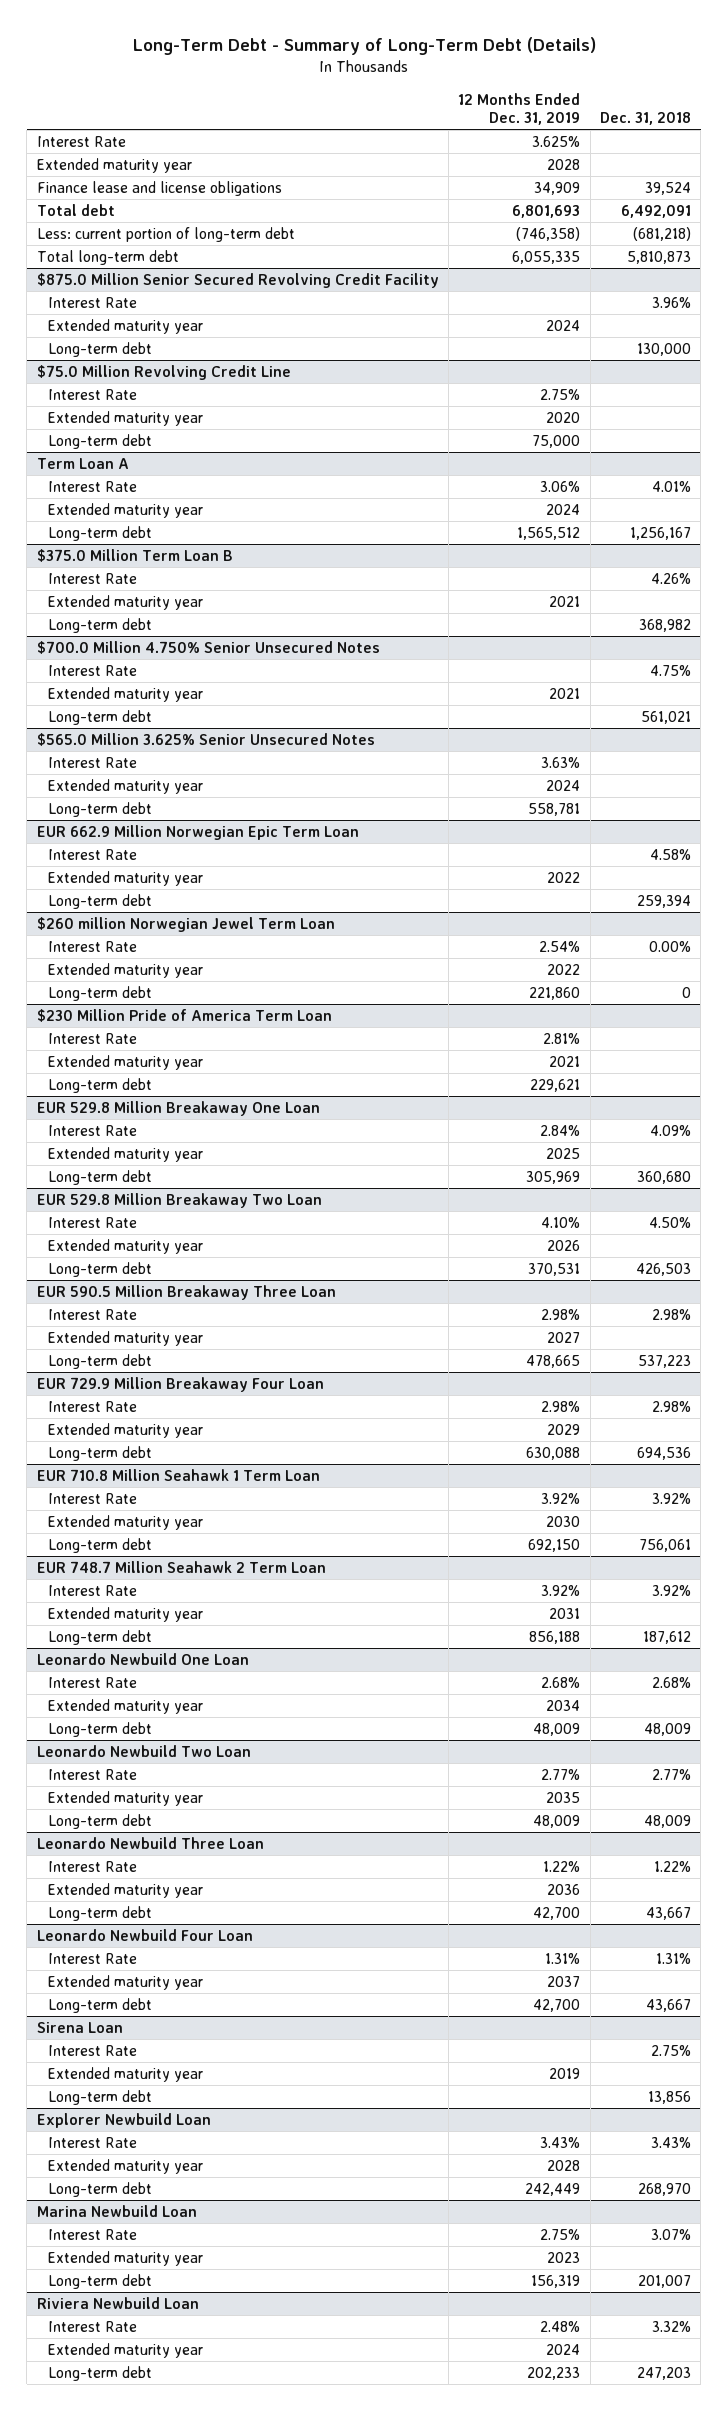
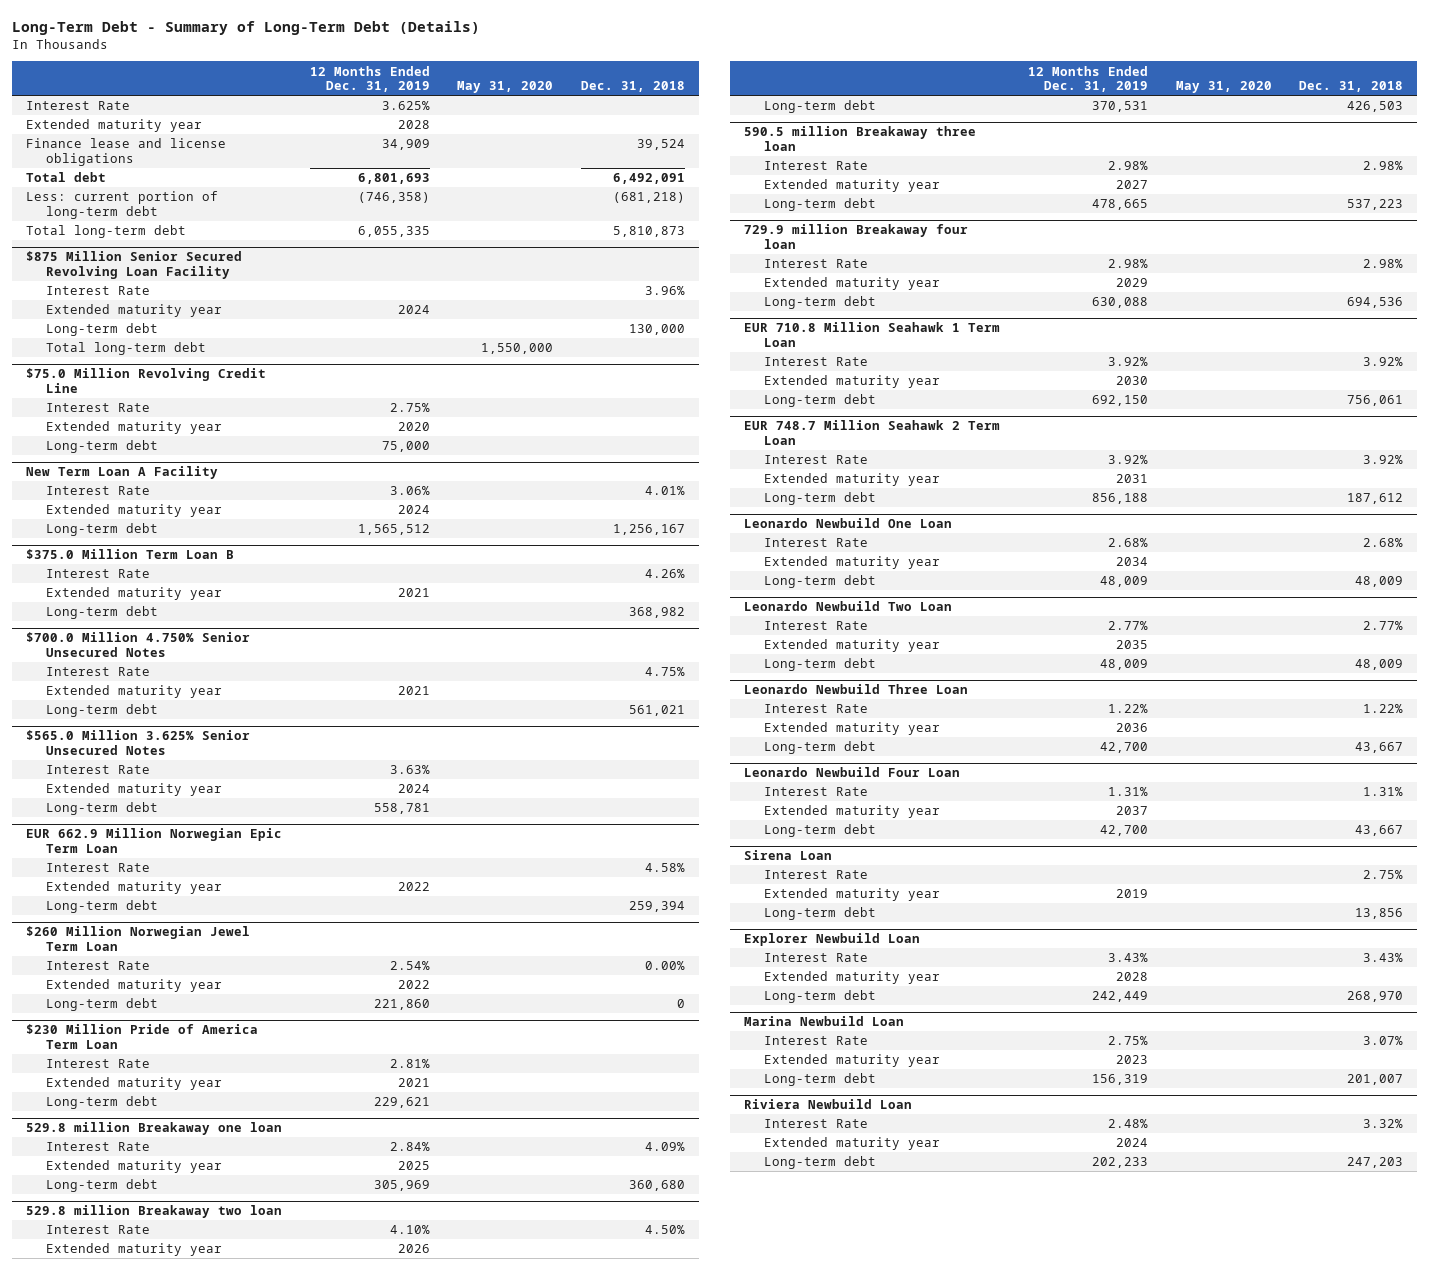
- | 12 Months Ended Dec. 31, 2019 | Dec. 31, 2018
+ | 12 Months Ended Dec. 31, 2019 | May 31, 2020 | Dec. 31, 2018
- $875.0 Million Senior Secured Revolving Credit Facility
+ $875 Million Senior Secured Revolving Loan Facility
+ Total long-term debt | | 1,550,000 |
- Term Loan A
+ New Term Loan A Facility
- $260 million Norwegian Jewel Term Loan
+ $260 Million Norwegian Jewel Term Loan
- EUR 529.8 Million Breakaway One Loan
+ 529.8 million Breakaway one loan
- EUR 529.8 Million Breakaway Two Loan
+ 529.8 million Breakaway two loan
- EUR 590.5 Million Breakaway Three Loan
+ 590.5 million Breakaway three loan
- EUR 729.9 Million Breakaway Four Loan
+ 729.9 million Breakaway four loan

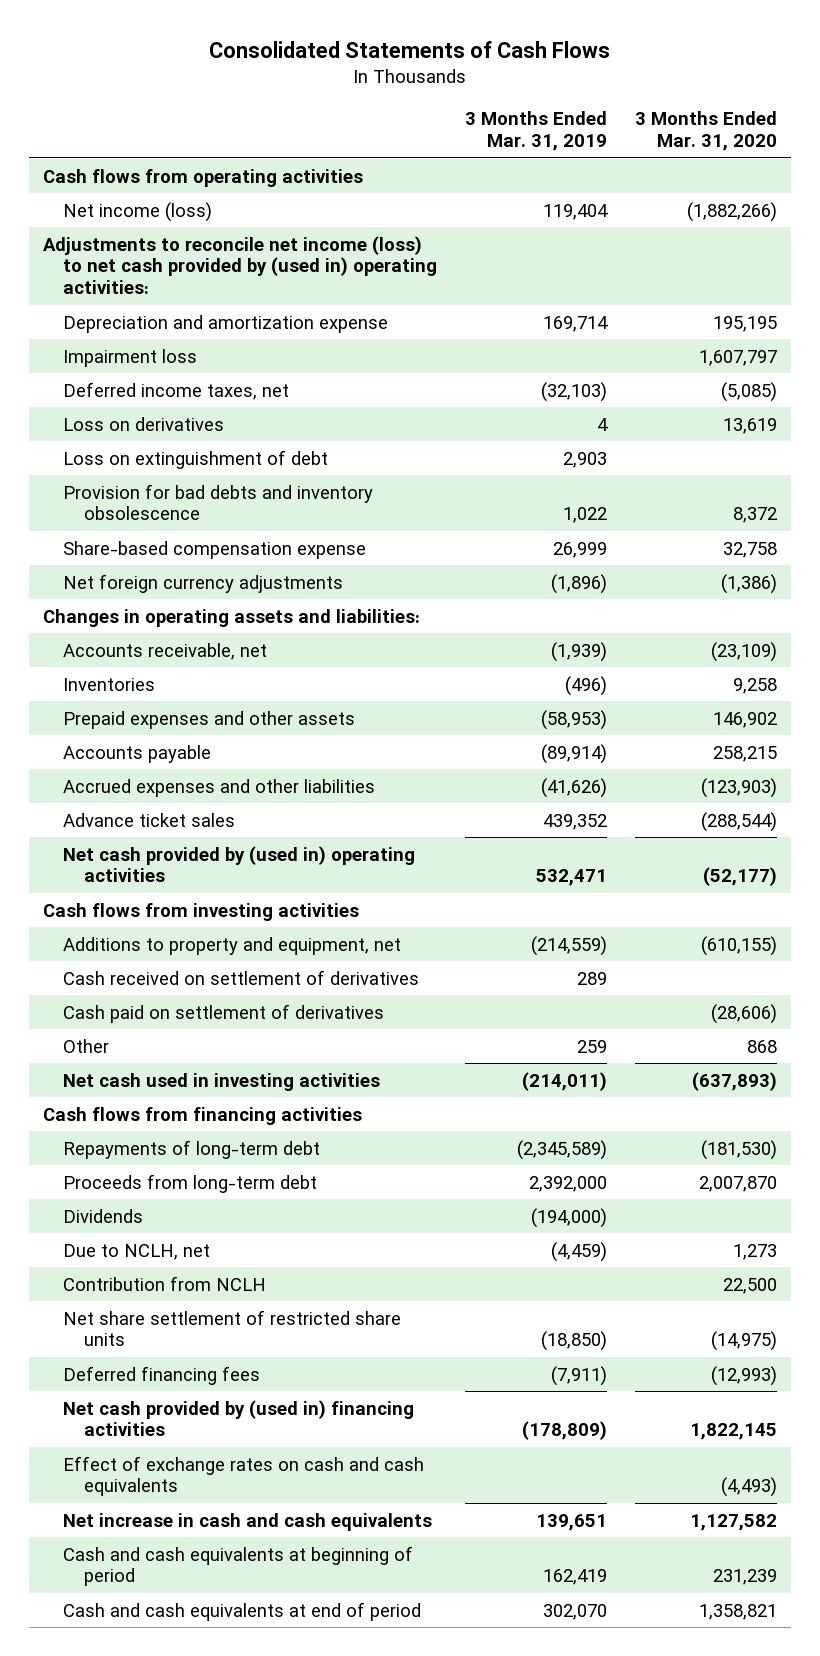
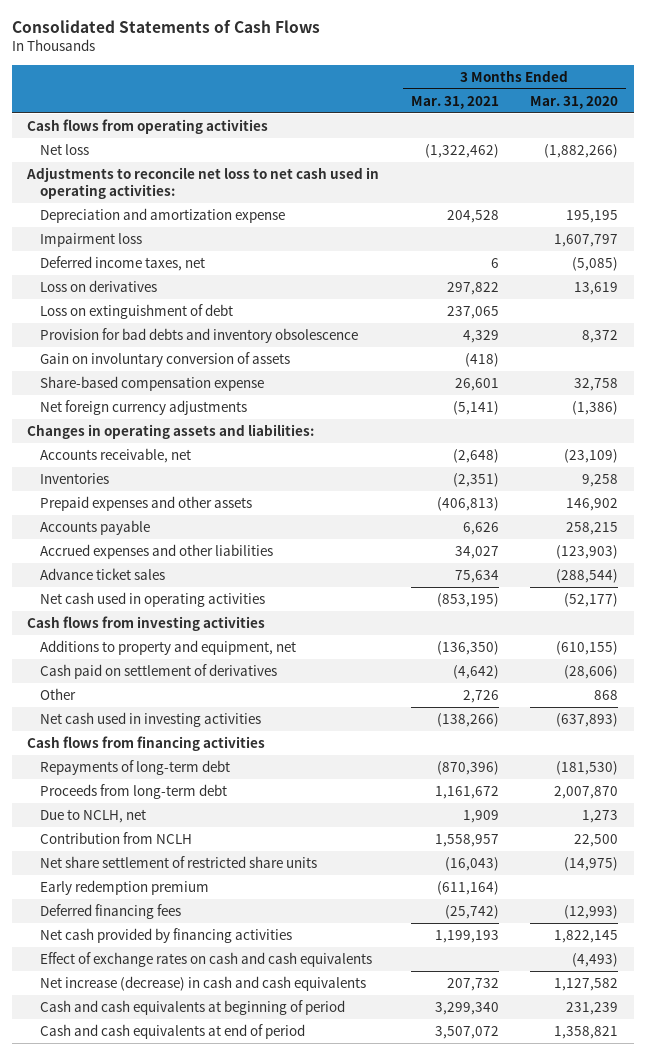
- | 3 Months Ended Mar. 31, 2019 | 3 Months Ended Mar. 31, 2020
+ | 3 Months Ended Mar. 31, 2021 | 3 Months Ended Mar. 31, 2020
- Net income (loss) | 119,404 | (1,882,266)
- Adjustments to reconcile net income (loss) to net cash provided by (used in) operating activities:
+ Net loss | (1,322,462) | (1,882,266)
+ Adjustments to reconcile net loss to net cash used in operating activities:
+ Gain on involuntary conversion of assets | (418) |
- Net cash provided by (used in) operating activities | 532,471 | (52,177)
+ Net cash used in operating activities | (853,195) | (52,177)
- Cash received on settlement of derivatives | 289 |
- Dividends | (194,000) |
+ Early redemption premium | (611,164) |
- Net cash provided by (used in) financing activities | (178,809) | 1,822,145
+ Net cash provided by financing activities | 1,199,193 | 1,822,145
- Net increase in cash and cash equivalents | 139,651 | 1,127,582
+ Net increase (decrease) in cash and cash equivalents | 207,732 | 1,127,582

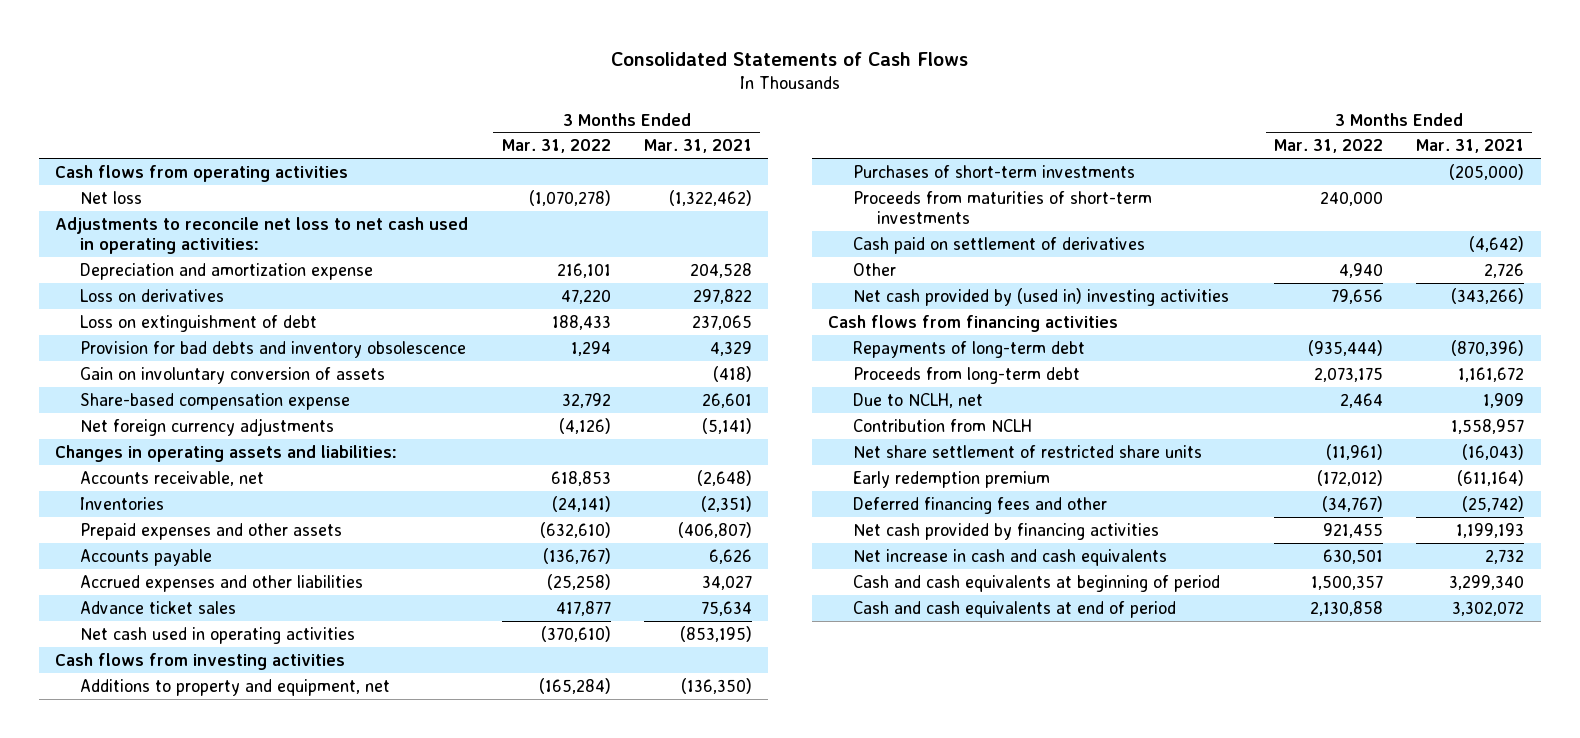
- | 3 Months Ended Mar. 31, 2021 | 3 Months Ended Mar. 31, 2020
+ | 3 Months Ended Mar. 31, 2022 | 3 Months Ended Mar. 31, 2021
- Impairment loss | | 1,607,797
- Deferred income taxes, net | 6 | (5,085)
- Prepaid expenses and other assets | (406,813) | 146,902
+ Prepaid expenses and other assets | (632,610) | (406,807)
+ Purchases of short-term investments | | (205,000)
+ Proceeds from maturities of short-term investments | 240,000 |
- Net cash used in investing activities | (138,266) | (637,893)
+ Net cash provided by (used in) investing activities | 79,656 | (343,266)
- Deferred financing fees | (25,742) | (12,993)
+ Deferred financing fees and other | (34,767) | (25,742)
- Effect of exchange rates on cash and cash equivalents | | (4,493)
- Net increase (decrease) in cash and cash equivalents | 207,732 | 1,127,582
+ Net increase in cash and cash equivalents | 630,501 | 2,732
- Cash and cash equivalents at end of period | 3,507,072 | 1,358,821
+ Cash and cash equivalents at end of period | 2,130,858 | 3,302,072

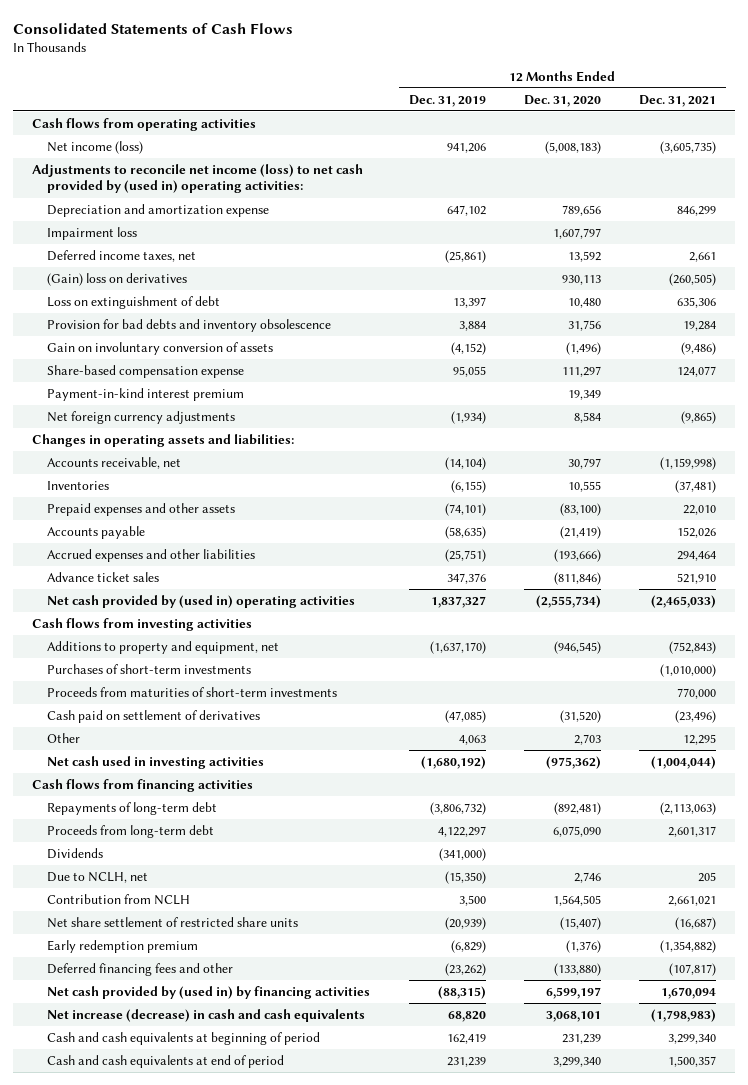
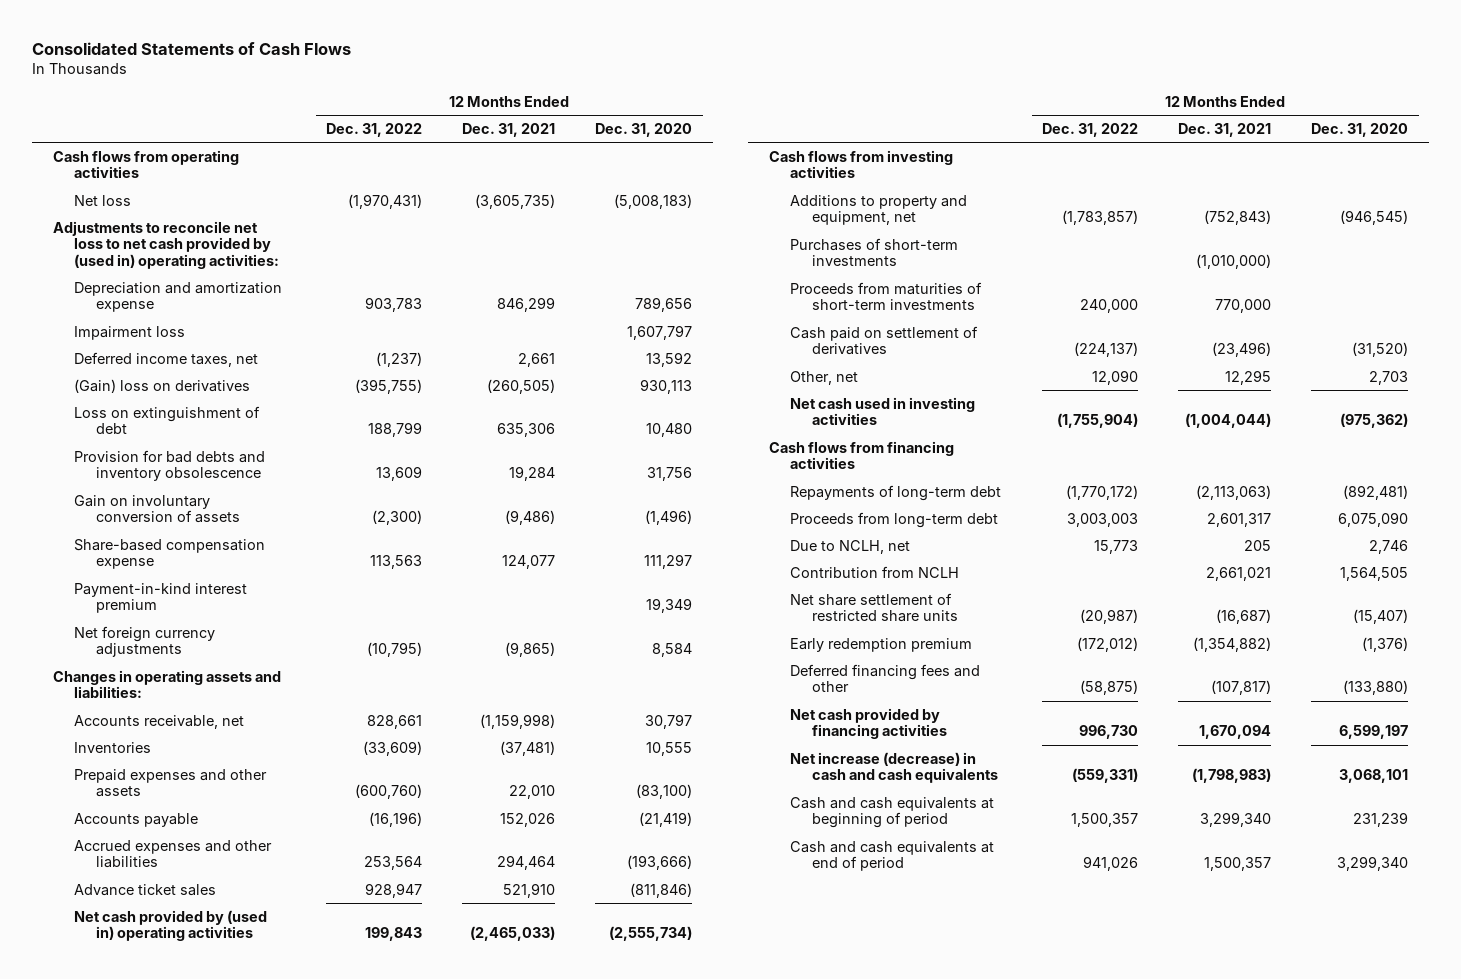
- | 12 Months Ended Dec. 31, 2019 | 12 Months Ended Dec. 31, 2020 | 12 Months Ended Dec. 31, 2021
+ | 12 Months Ended Dec. 31, 2022 | 12 Months Ended Dec. 31, 2021 | 12 Months Ended Dec. 31, 2020
- Net income (loss) | 941,206 | (5,008,183) | (3,605,735)
- Adjustments to reconcile net income (loss) to net cash provided by (used in) operating activities:
+ Net loss | (1,970,431) | (3,605,735) | (5,008,183)
+ Adjustments to reconcile net loss to net cash provided by (used in) operating activities:
- Other | 4,063 | 2,703 | 12,295
+ Other, net | 12,090 | 12,295 | 2,703
- Dividends | (341,000) | |
- Net cash provided by (used in) by financing activities | (88,315) | 6,599,197 | 1,670,094
+ Net cash provided by financing activities | 996,730 | 1,670,094 | 6,599,197

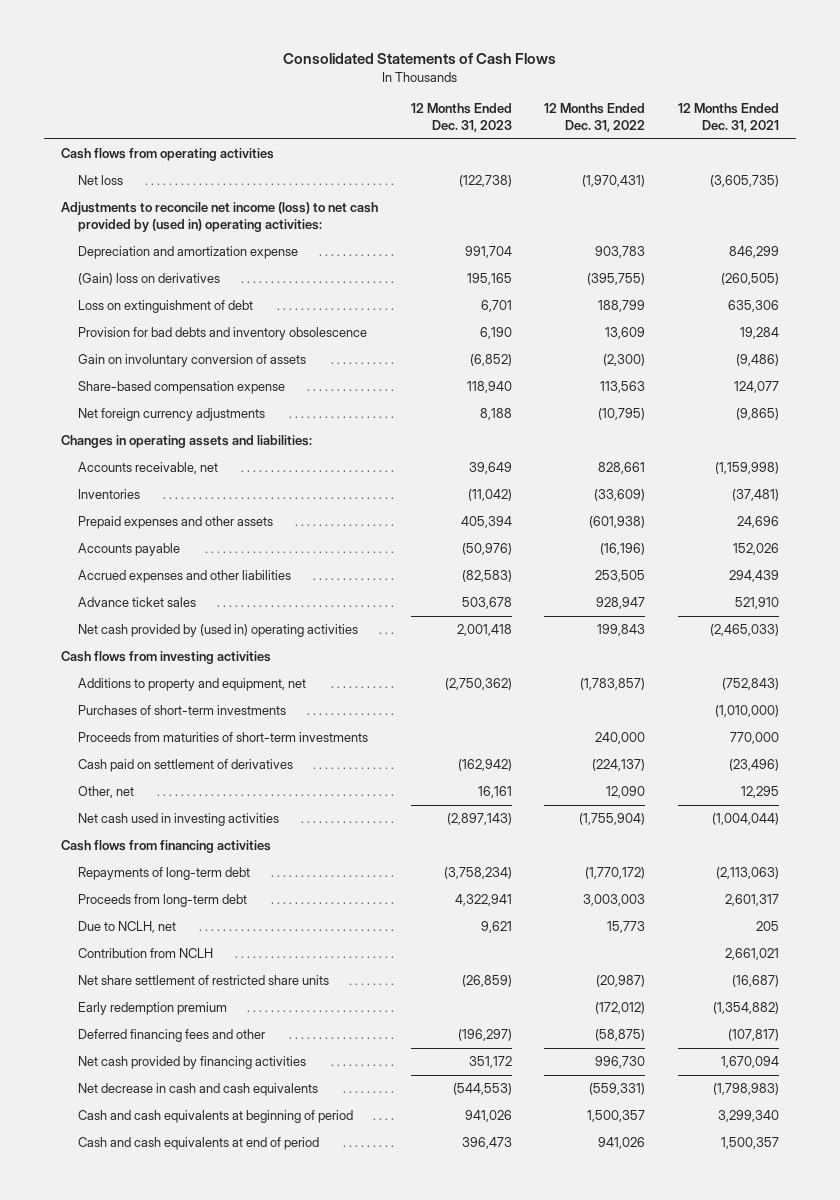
- | 12 Months Ended Dec. 31, 2022 | 12 Months Ended Dec. 31, 2021 | 12 Months Ended Dec. 31, 2020
+ | 12 Months Ended Dec. 31, 2023 | 12 Months Ended Dec. 31, 2022 | 12 Months Ended Dec. 31, 2021
- Adjustments to reconcile net loss to net cash provided by (used in) operating activities:
+ Adjustments to reconcile net income (loss) to net cash provided by (used in) operating activities:
- Impairment loss | | | 1,607,797
- Deferred income taxes, net | (1,237) | 2,661 | 13,592
- Payment-in-kind interest premium | | | 19,349
- Prepaid expenses and other assets | (600,760) | 22,010 | (83,100)
+ Prepaid expenses and other assets | 405,394 | (601,938) | 24,696
- Accrued expenses and other liabilities | 253,564 | 294,464 | (193,666)
+ Accrued expenses and other liabilities | (82,583) | 253,505 | 294,439
- Net increase (decrease) in cash and cash equivalents | (559,331) | (1,798,983) | 3,068,101
+ Net decrease in cash and cash equivalents | (544,553) | (559,331) | (1,798,983)

